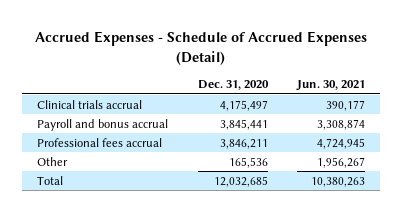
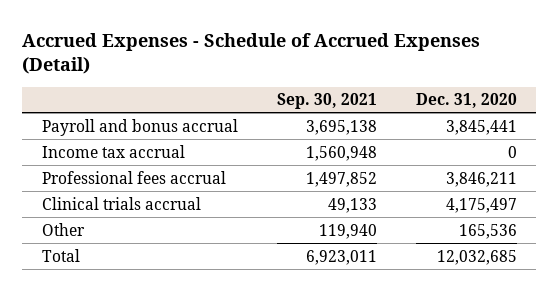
- | Dec. 31, 2020 | Jun. 30, 2021
+ | Sep. 30, 2021 | Dec. 31, 2020
+ Income tax accrual | 1,560,948 | 0
moved down: Clinical trials accrual | 49,133 | 4,175,497

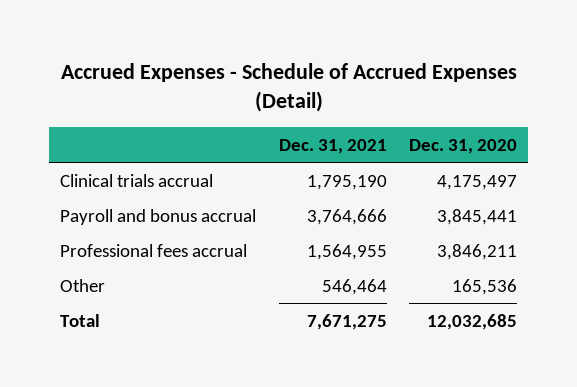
- | Sep. 30, 2021 | Dec. 31, 2020
+ | Dec. 31, 2021 | Dec. 31, 2020
moved up: Clinical trials accrual | 1,795,190 | 4,175,497
- Income tax accrual | 1,560,948 | 0

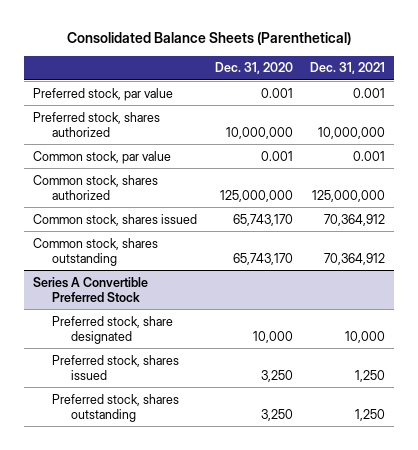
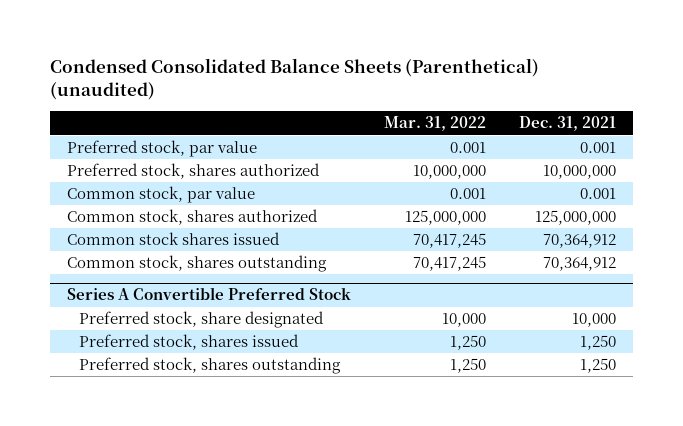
- Consolidated Balance Sheets (Parenthetical)
+ Condensed Consolidated Balance Sheets (Parenthetical) (unaudited)
- | Dec. 31, 2020 | Dec. 31, 2021
+ | Mar. 31, 2022 | Dec. 31, 2021
- Common stock, shares issued | 65,743,170 | 70,364,912
+ Common stock shares issued | 70,417,245 | 70,364,912

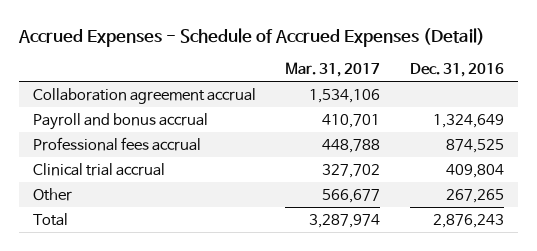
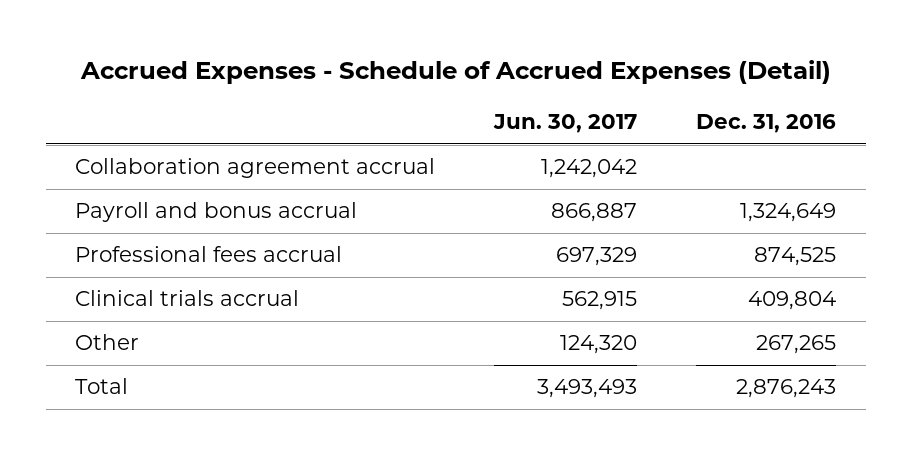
- | Mar. 31, 2017 | Dec. 31, 2016
+ | Jun. 30, 2017 | Dec. 31, 2016
- Clinical trial accrual | 327,702 | 409,804
+ Clinical trials accrual | 562,915 | 409,804

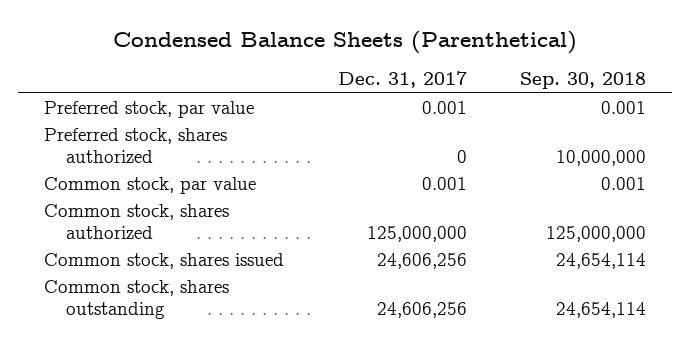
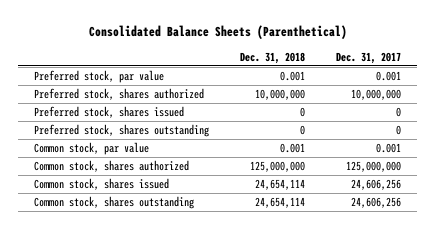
- Condensed Balance Sheets (Parenthetical)
+ Consolidated Balance Sheets (Parenthetical)
- | Dec. 31, 2017 | Sep. 30, 2018
+ | Dec. 31, 2018 | Dec. 31, 2017
- Preferred stock, shares authorized | 0 | 10,000,000
+ Preferred stock, shares authorized | 10,000,000 | 10,000,000
+ Preferred stock, shares issued | 0 | 0
+ Preferred stock, shares outstanding | 0 | 0

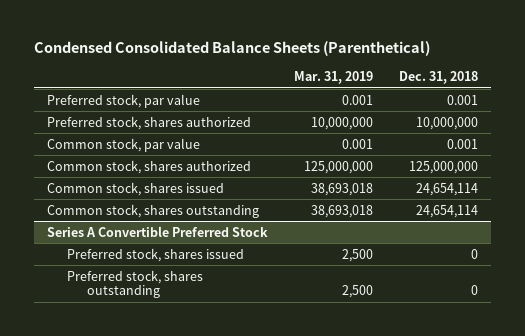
- Consolidated Balance Sheets (Parenthetical)
+ Condensed Consolidated Balance Sheets (Parenthetical)
- | Dec. 31, 2018 | Dec. 31, 2017
+ | Mar. 31, 2019 | Dec. 31, 2018
- Preferred stock, shares issued | 0 | 0
- Preferred stock, shares outstanding | 0 | 0
+ Series A Convertible Preferred Stock
+ Preferred stock, shares issued | 2,500 | 0
+ Preferred stock, shares outstanding | 2,500 | 0

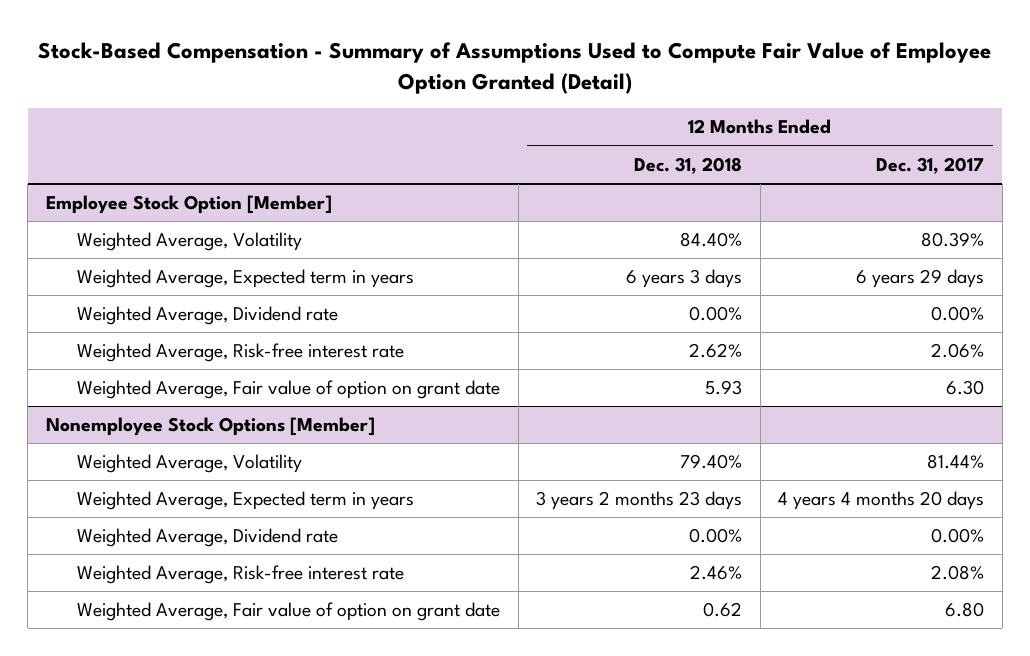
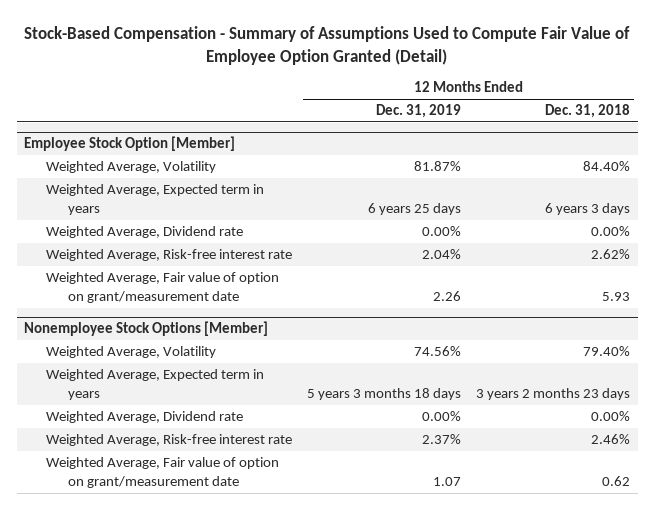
- | 12 Months Ended Dec. 31, 2018 | 12 Months Ended Dec. 31, 2017
+ | 12 Months Ended Dec. 31, 2019 | 12 Months Ended Dec. 31, 2018
@ Employee Stock Option [Member]
- Weighted Average, Fair value of option on grant date | 5.93 | 6.30
+ Weighted Average, Fair value of option on grant/measurement date | 2.26 | 5.93
@ Nonemployee Stock Options [Member]
- Weighted Average, Fair value of option on grant date | 0.62 | 6.80
+ Weighted Average, Fair value of option on grant/measurement date | 1.07 | 0.62

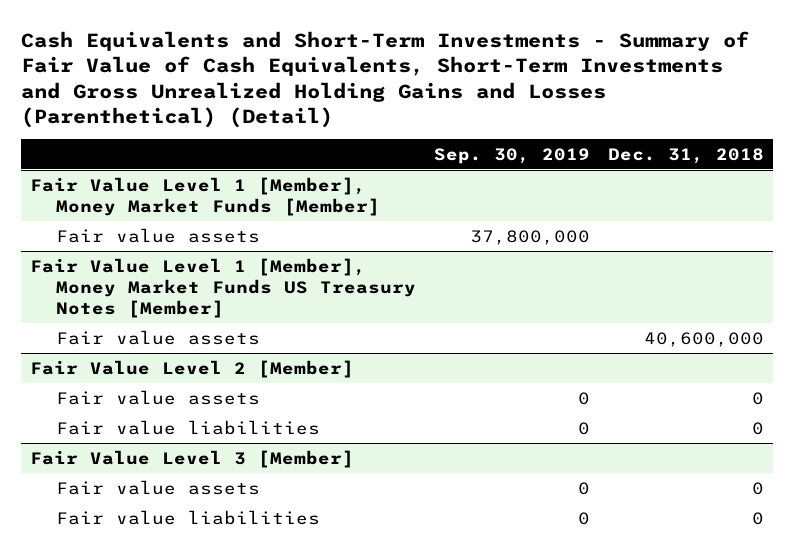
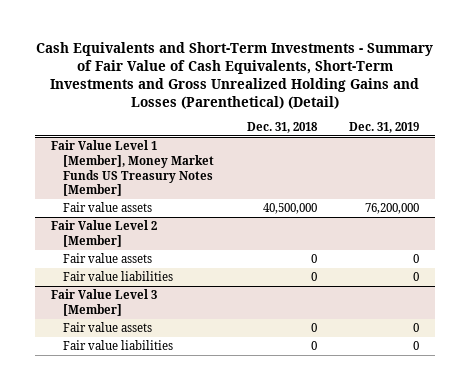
- | Sep. 30, 2019 | Dec. 31, 2018
+ | Dec. 31, 2018 | Dec. 31, 2019
- Fair Value Level 1 [Member], Money Market Funds [Member]
- Fair value assets | 37,800,000 |
@ Fair Value Level 1 [Member], Money Market Funds US Treasury Notes [Member]
- Fair value assets | | 40,600,000
+ Fair value assets | 40,500,000 | 76,200,000

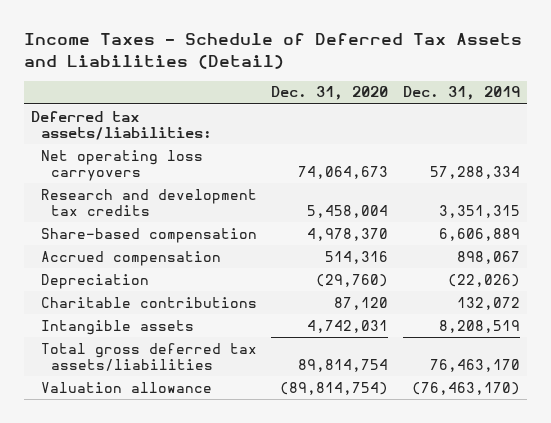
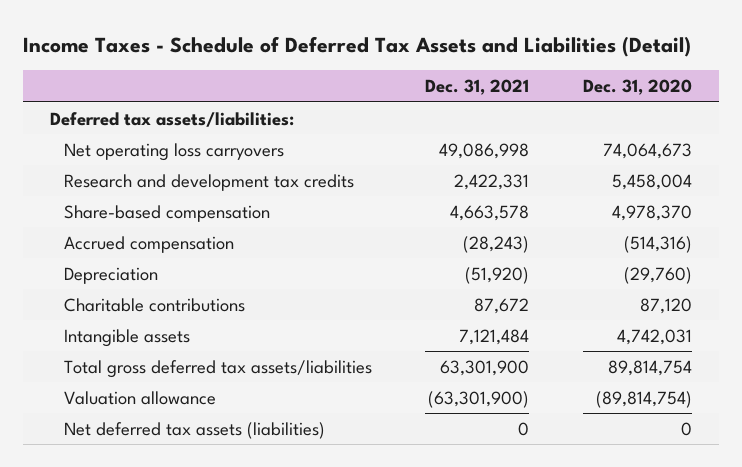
- | Dec. 31, 2020 | Dec. 31, 2019
+ | Dec. 31, 2021 | Dec. 31, 2020
- Accrued compensation | 514,316 | 898,067
+ Accrued compensation | (28,243) | (514,316)
+ Net deferred tax assets (liabilities) | 0 | 0

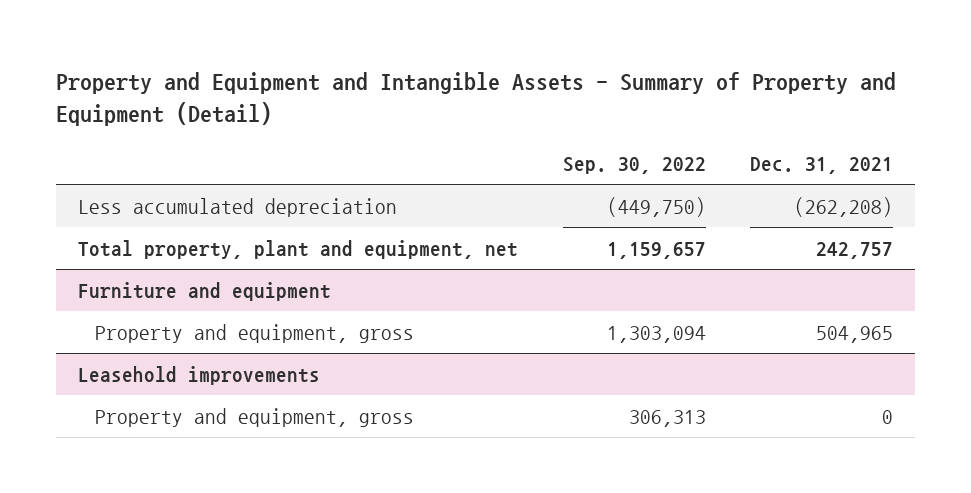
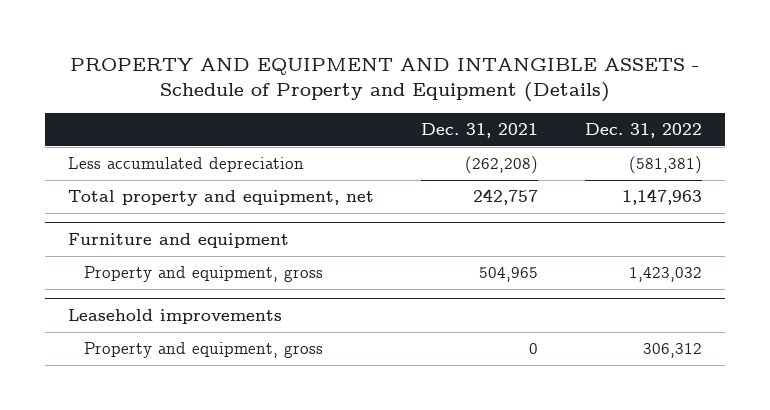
- Property and Equipment and Intangible Assets - Summary of Property and Equipment (Detail)
+ PROPERTY AND EQUIPMENT AND INTANGIBLE ASSETS - Schedule of Property and Equipment (Details)
- | Sep. 30, 2022 | Dec. 31, 2021
+ | Dec. 31, 2021 | Dec. 31, 2022
- Total property, plant and equipment, net | 1,159,657 | 242,757
+ Total property and equipment, net | 242,757 | 1,147,963

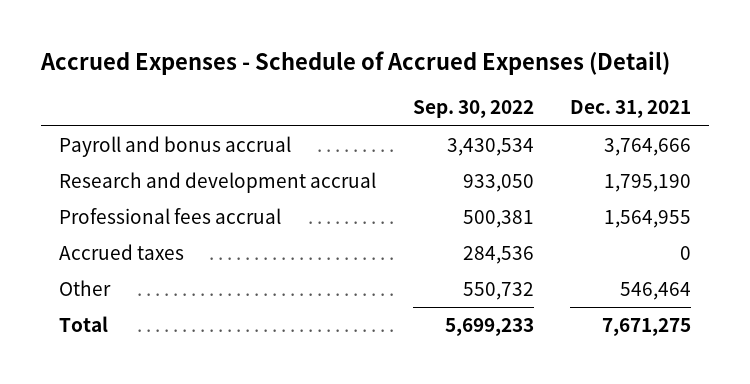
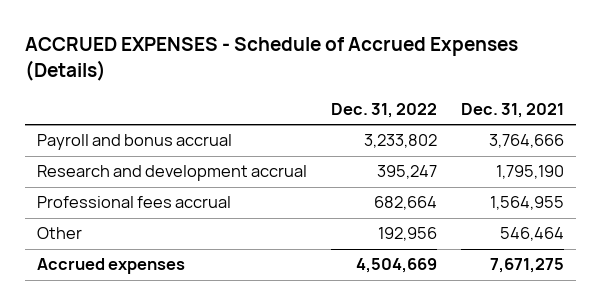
- Accrued Expenses - Schedule of Accrued Expenses (Detail)
+ ACCRUED EXPENSES - Schedule of Accrued Expenses (Details)
- | Sep. 30, 2022 | Dec. 31, 2021
+ | Dec. 31, 2022 | Dec. 31, 2021
- Accrued taxes | 284,536 | 0
- Total | 5,699,233 | 7,671,275
+ Accrued expenses | 4,504,669 | 7,671,275

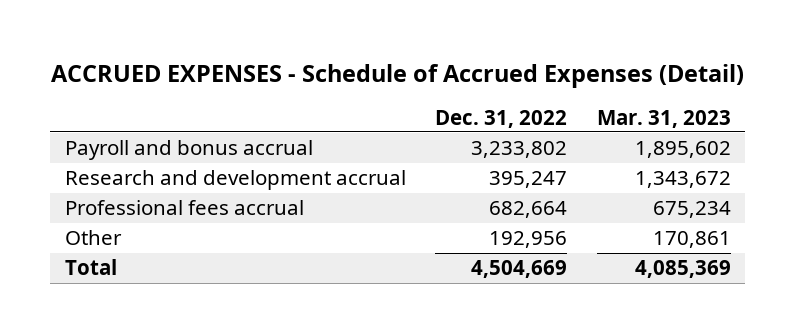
- ACCRUED EXPENSES - Schedule of Accrued Expenses (Details)
+ ACCRUED EXPENSES - Schedule of Accrued Expenses (Detail)
- | Dec. 31, 2022 | Dec. 31, 2021
+ | Dec. 31, 2022 | Mar. 31, 2023
- Accrued expenses | 4,504,669 | 7,671,275
+ Total | 4,504,669 | 4,085,369

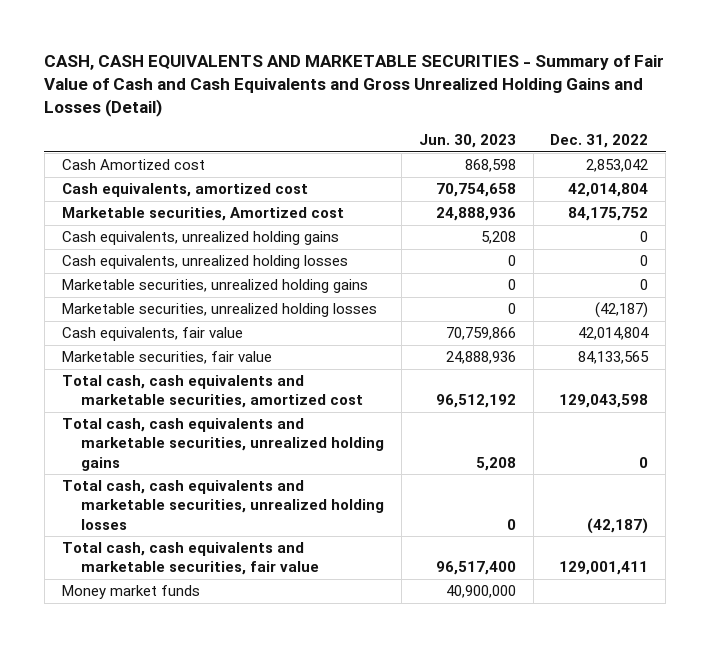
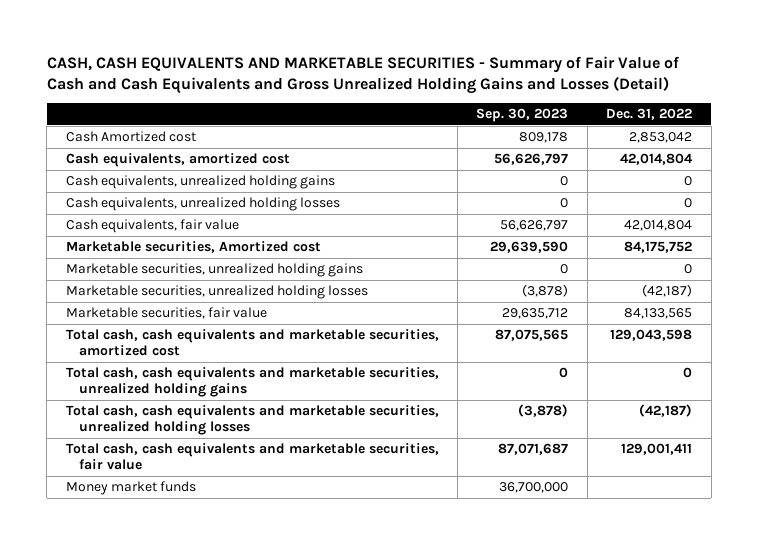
- | Jun. 30, 2023 | Dec. 31, 2022
+ | Sep. 30, 2023 | Dec. 31, 2022
moved up: Cash equivalents, fair value | 56,626,797 | 42,014,804
moved down: Marketable securities, Amortized cost | 29,639,590 | 84,175,752

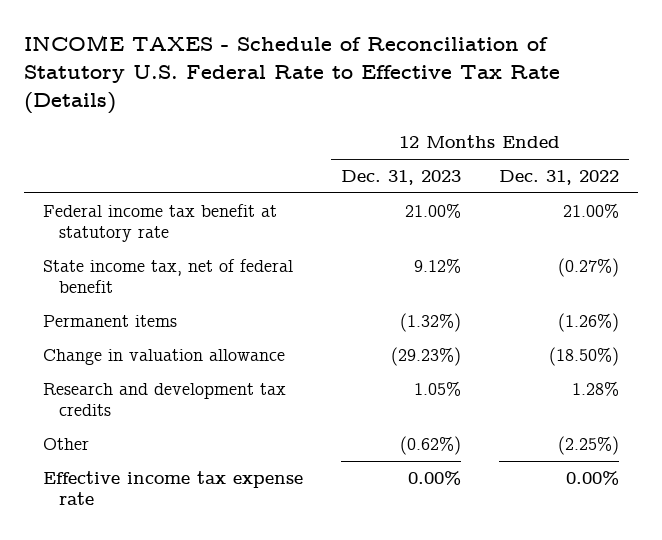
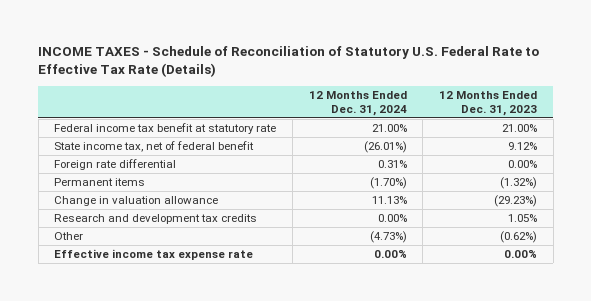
- | 12 Months Ended Dec. 31, 2023 | 12 Months Ended Dec. 31, 2022
+ | 12 Months Ended Dec. 31, 2024 | 12 Months Ended Dec. 31, 2023
+ Foreign rate differential | 0.31% | 0.00%

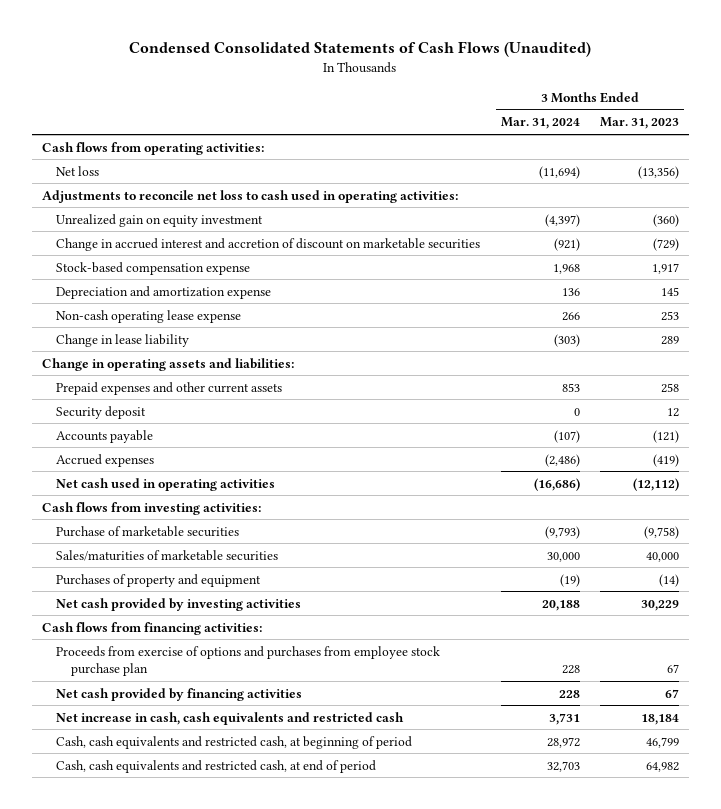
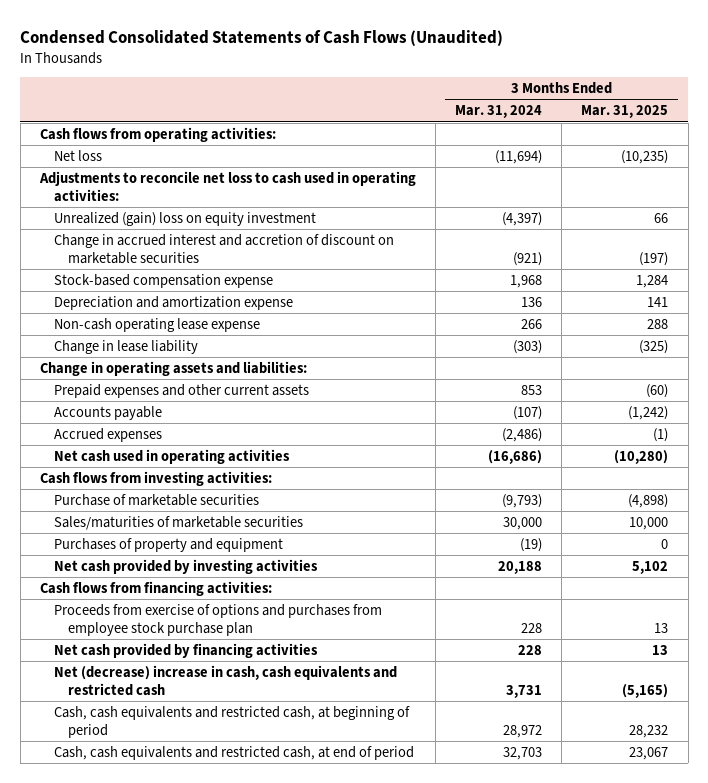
- | 3 Months Ended Mar. 31, 2024 | 3 Months Ended Mar. 31, 2023
+ | 3 Months Ended Mar. 31, 2024 | 3 Months Ended Mar. 31, 2025
- Unrealized gain on equity investment | (4,397) | (360)
+ Unrealized (gain) loss on equity investment | (4,397) | 66
- Security deposit | 0 | 12
- Net increase in cash, cash equivalents and restricted cash | 3,731 | 18,184
+ Net (decrease) increase in cash, cash equivalents and restricted cash | 3,731 | (5,165)

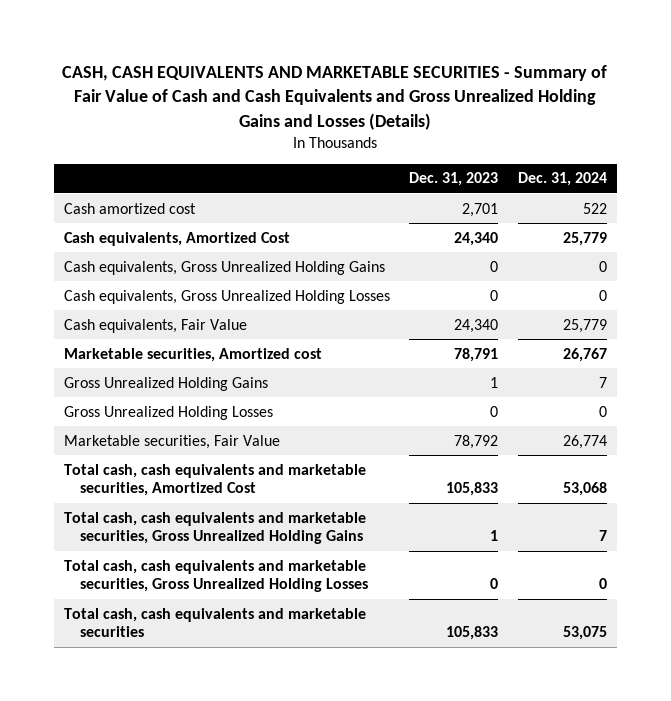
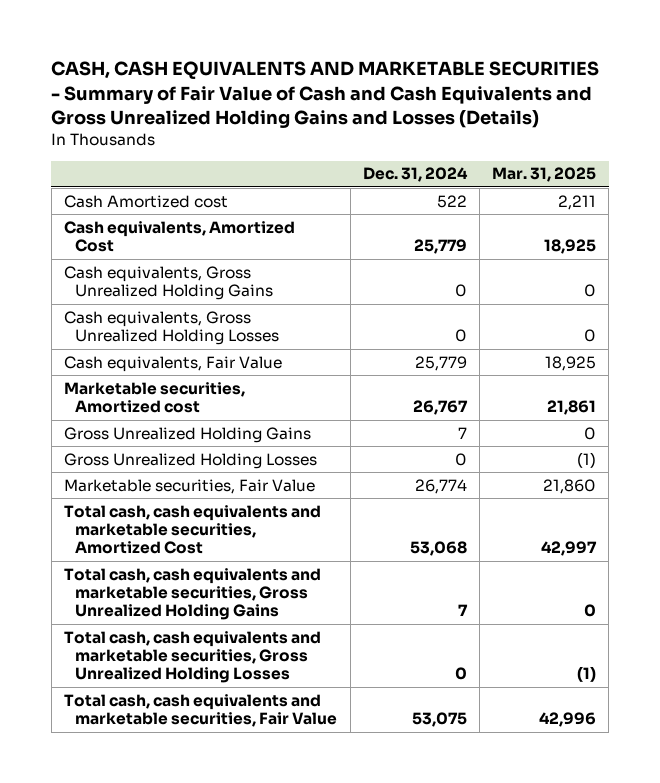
- | Dec. 31, 2023 | Dec. 31, 2024
+ | Dec. 31, 2024 | Mar. 31, 2025
- Cash amortized cost | 2,701 | 522
+ Cash Amortized cost | 522 | 2,211
- Total cash, cash equivalents and marketable securities | 105,833 | 53,075
+ Total cash, cash equivalents and marketable securities, Fair Value | 53,075 | 42,996

